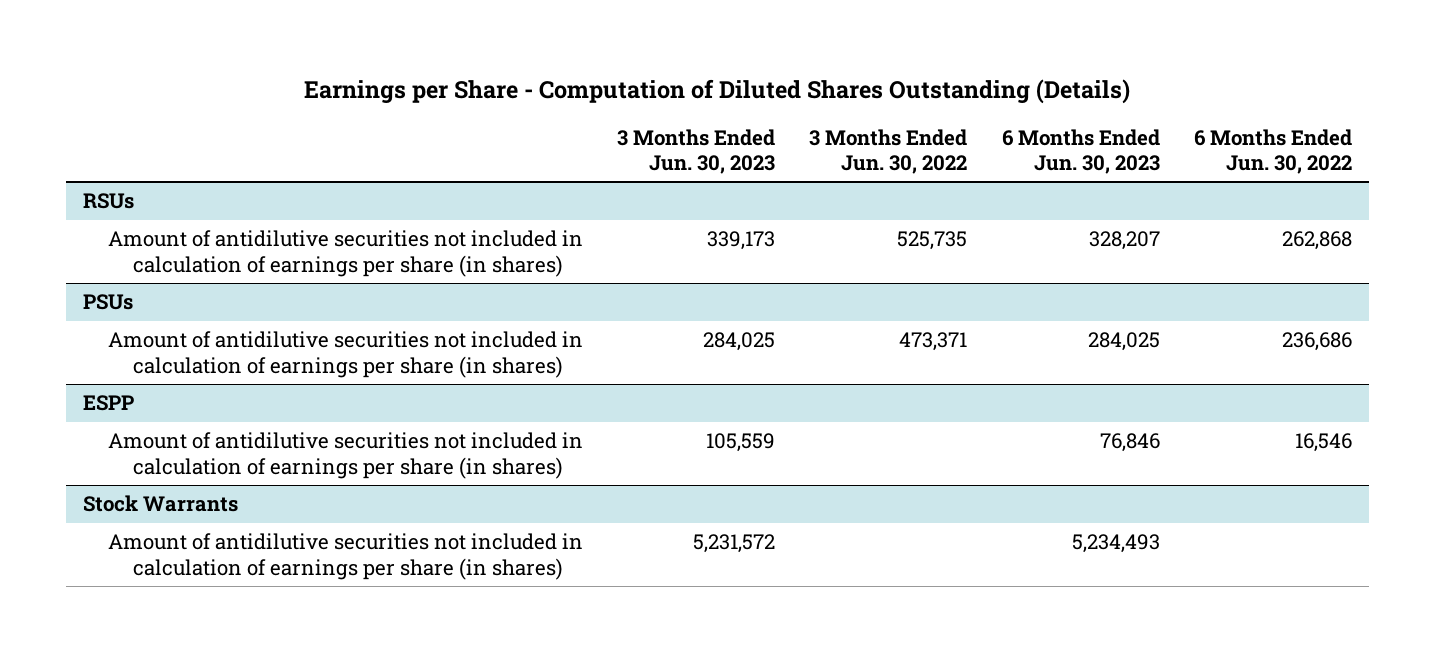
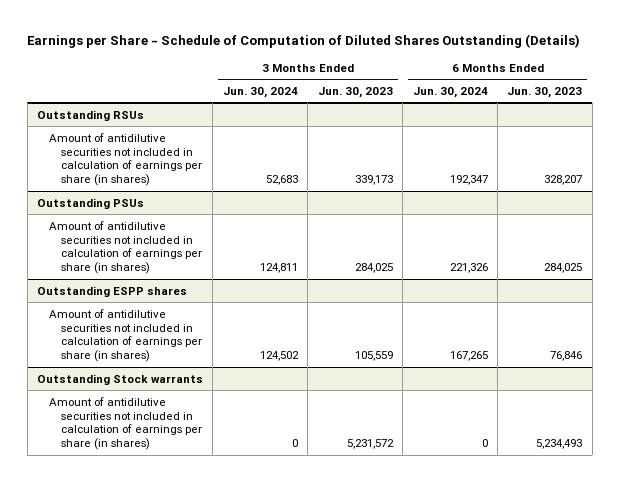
- Earnings per Share - Computation of Diluted Shares Outstanding (Details)
+ Earnings per Share - Schedule of Computation of Diluted Shares Outstanding (Details)
- | 3 Months Ended Jun. 30, 2023 | 3 Months Ended Jun. 30, 2022 | 6 Months Ended Jun. 30, 2023 | 6 Months Ended Jun. 30, 2022
+ | 3 Months Ended Jun. 30, 2024 | 3 Months Ended Jun. 30, 2023 | 6 Months Ended Jun. 30, 2024 | 6 Months Ended Jun. 30, 2023
- RSUs
+ Outstanding RSUs
- PSUs
+ Outstanding PSUs
- ESPP
+ Outstanding ESPP shares
- Stock Warrants
+ Outstanding Stock warrants

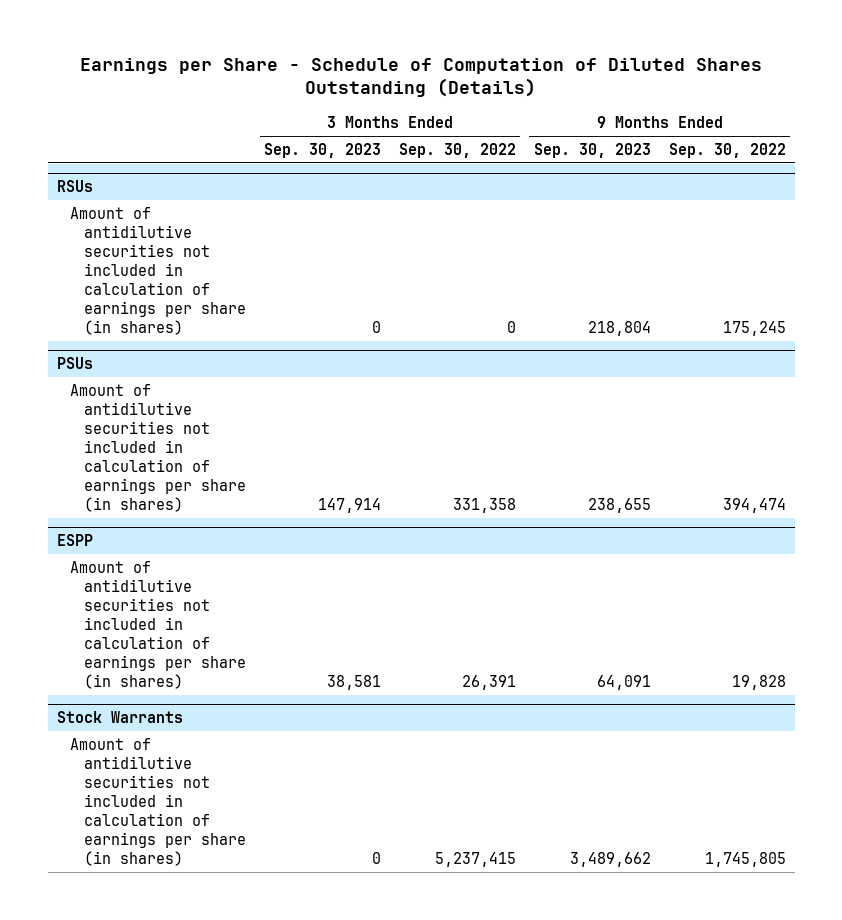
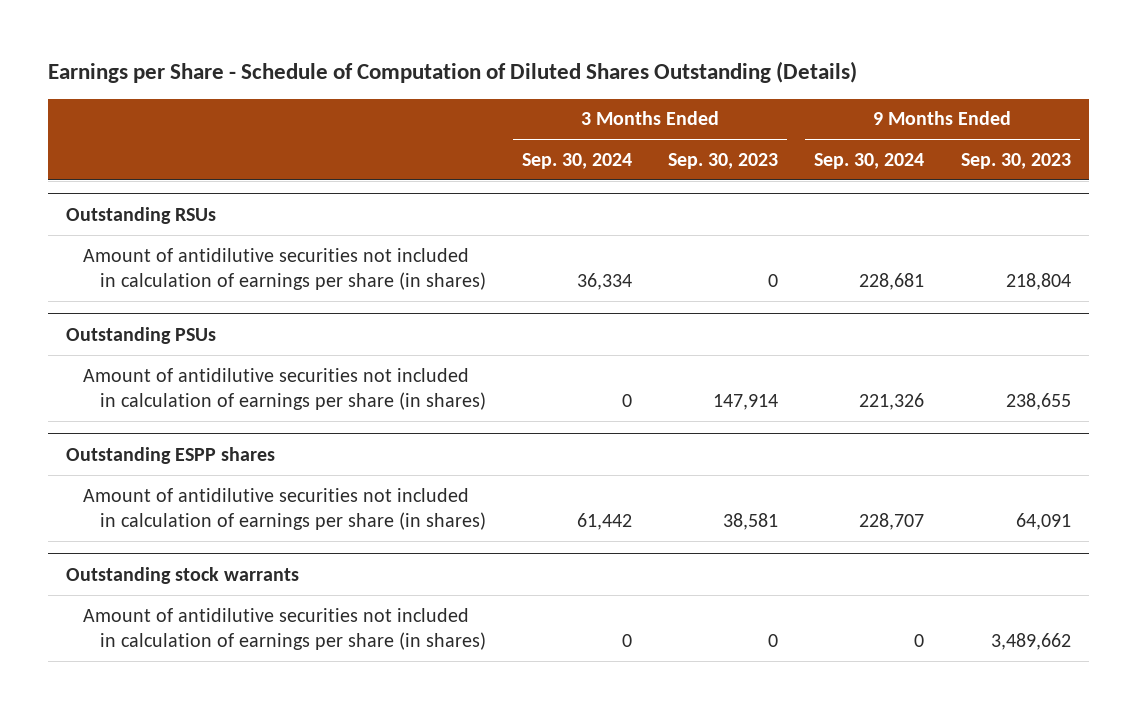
- | 3 Months Ended Sep. 30, 2023 | 3 Months Ended Sep. 30, 2022 | 9 Months Ended Sep. 30, 2023 | 9 Months Ended Sep. 30, 2022
+ | 3 Months Ended Sep. 30, 2024 | 3 Months Ended Sep. 30, 2023 | 9 Months Ended Sep. 30, 2024 | 9 Months Ended Sep. 30, 2023
- RSUs
+ Outstanding RSUs
- PSUs
+ Outstanding PSUs
- ESPP
+ Outstanding ESPP shares
- Stock Warrants
+ Outstanding stock warrants

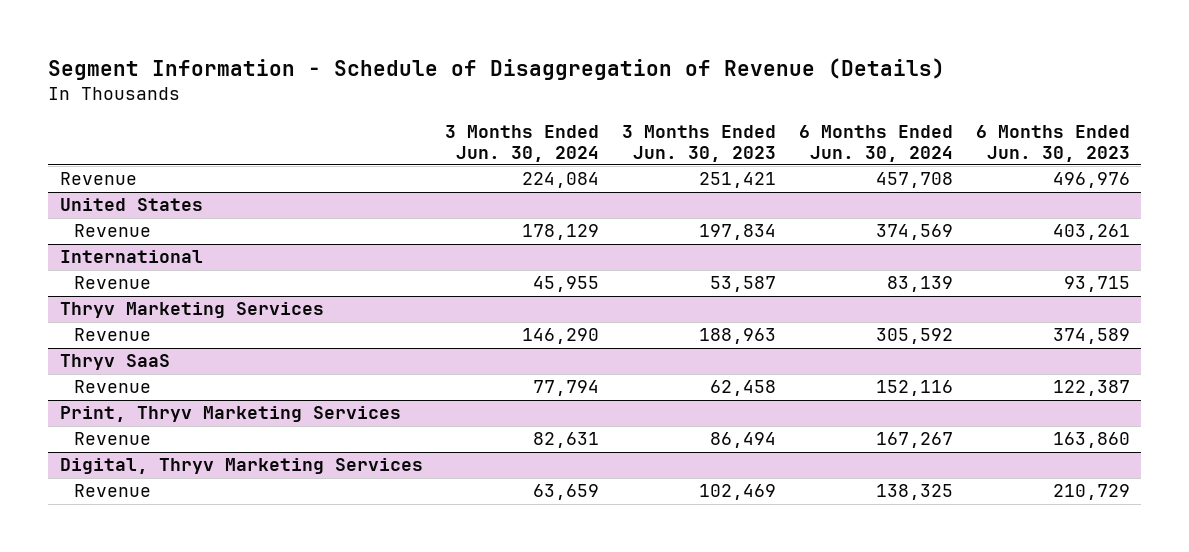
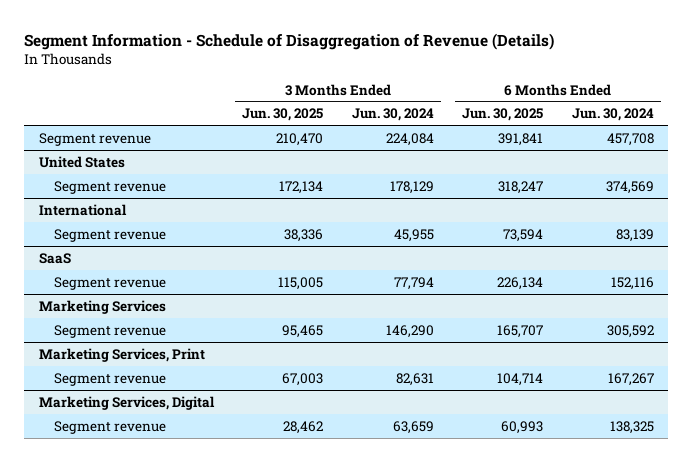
- | 3 Months Ended Jun. 30, 2024 | 3 Months Ended Jun. 30, 2023 | 6 Months Ended Jun. 30, 2024 | 6 Months Ended Jun. 30, 2023
+ | 3 Months Ended Jun. 30, 2025 | 3 Months Ended Jun. 30, 2024 | 6 Months Ended Jun. 30, 2025 | 6 Months Ended Jun. 30, 2024
- Revenue | 224,084 | 251,421 | 457,708 | 496,976
+ Segment revenue | 210,470 | 224,084 | 391,841 | 457,708
@ United States
- Revenue | 178,129 | 197,834 | 374,569 | 403,261
+ Segment revenue | 172,134 | 178,129 | 318,247 | 374,569
@ International
- Revenue | 45,955 | 53,587 | 83,139 | 93,715
- Thryv Marketing Services
- Revenue | 146,290 | 188,963 | 305,592 | 374,589
- Thryv SaaS
- Revenue | 77,794 | 62,458 | 152,116 | 122,387
- Print, Thryv Marketing Services
- Revenue | 82,631 | 86,494 | 167,267 | 163,860
- Digital, Thryv Marketing Services
- Revenue | 63,659 | 102,469 | 138,325 | 210,729
@ International
+ Segment revenue | 38,336 | 45,955 | 73,594 | 83,139
+ SaaS
+ Segment revenue | 115,005 | 77,794 | 226,134 | 152,116
+ Marketing Services
+ Segment revenue | 95,465 | 146,290 | 165,707 | 305,592
+ Marketing Services, Print
+ Segment revenue | 67,003 | 82,631 | 104,714 | 167,267
+ Marketing Services, Digital
+ Segment revenue | 28,462 | 63,659 | 60,993 | 138,325

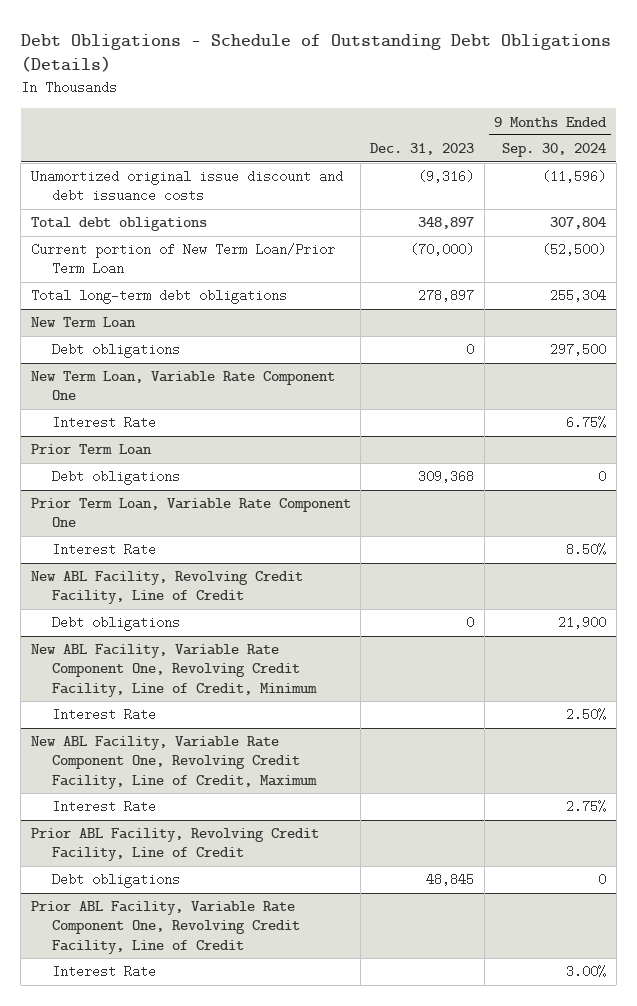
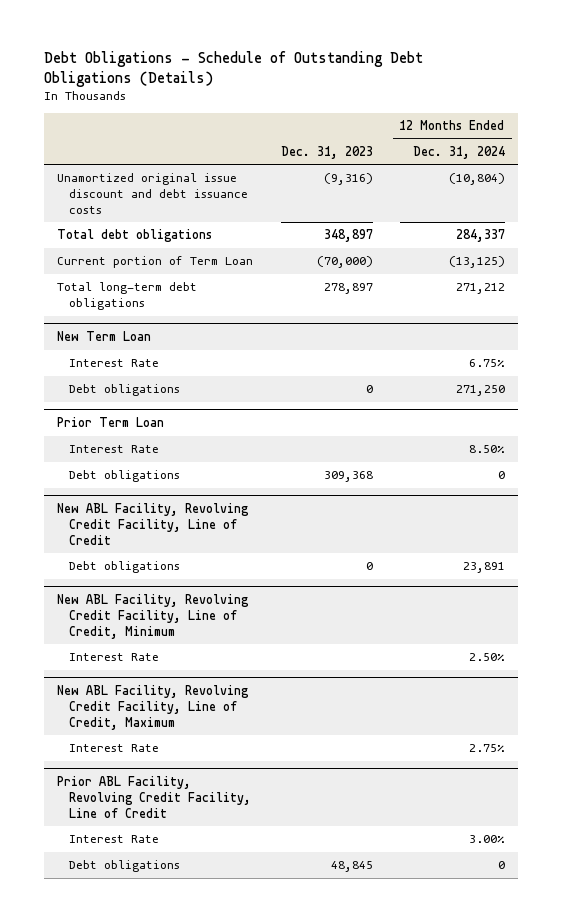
- | Dec. 31, 2023 | 9 Months Ended Sep. 30, 2024
+ | Dec. 31, 2023 | 12 Months Ended Dec. 31, 2024
- Current portion of New Term Loan/Prior Term Loan | (70,000) | (52,500)
+ Current portion of Term Loan | (70,000) | (13,125)
- New Term Loan, Variable Rate Component One
@ New Term Loan
moved down: Debt obligations | 0 | 271,250
- Prior Term Loan, Variable Rate Component One
@ Prior Term Loan
moved down: Debt obligations | 309,368 | 0
- New ABL Facility, Variable Rate Component One, Revolving Credit Facility, Line of Credit, Minimum
+ New ABL Facility, Revolving Credit Facility, Line of Credit, Minimum
- New ABL Facility, Variable Rate Component One, Revolving Credit Facility, Line of Credit, Maximum
+ New ABL Facility, Revolving Credit Facility, Line of Credit, Maximum
- Prior ABL Facility, Variable Rate Component One, Revolving Credit Facility, Line of Credit
@ Prior ABL Facility, Revolving Credit Facility, Line of Credit
moved down: Debt obligations | 48,845 | 0

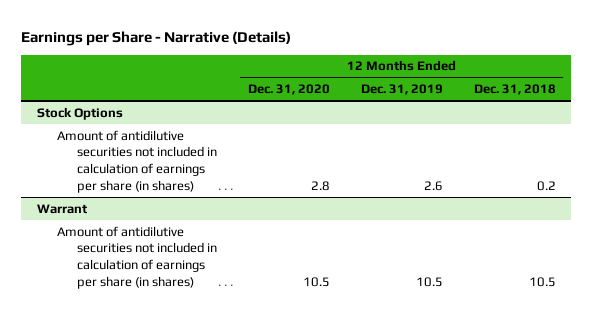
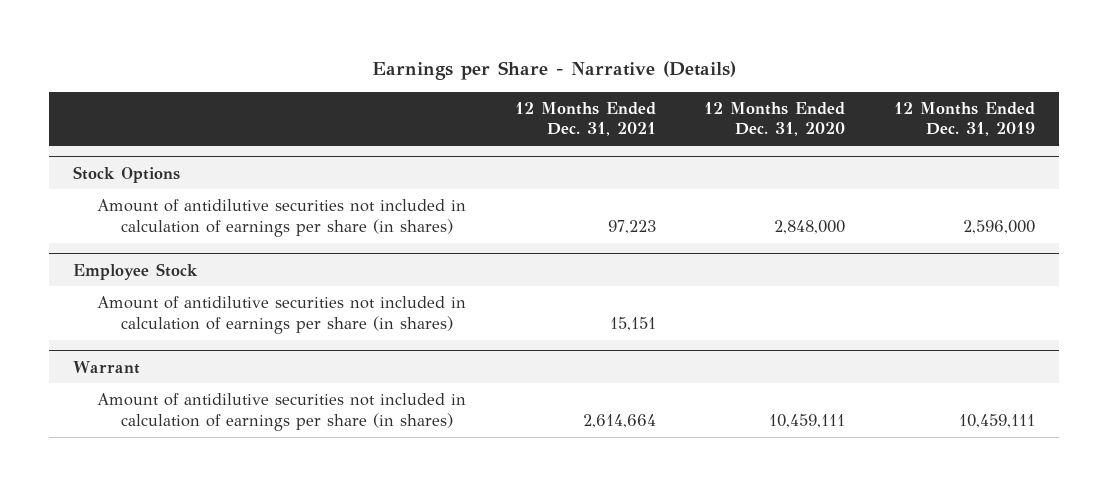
- | 12 Months Ended Dec. 31, 2020 | 12 Months Ended Dec. 31, 2019 | 12 Months Ended Dec. 31, 2018
+ | 12 Months Ended Dec. 31, 2021 | 12 Months Ended Dec. 31, 2020 | 12 Months Ended Dec. 31, 2019
@ Stock Options
- Amount of antidilutive securities not included in calculation of earnings per share (in shares) | 2.8 | 2.6 | 0.2
+ Amount of antidilutive securities not included in calculation of earnings per share (in shares) | 97,223 | 2,848,000 | 2,596,000
+ Employee Stock
+ Amount of antidilutive securities not included in calculation of earnings per share (in shares) | 15,151 | |
@ Warrant
- Amount of antidilutive securities not included in calculation of earnings per share (in shares) | 10.5 | 10.5 | 10.5
+ Amount of antidilutive securities not included in calculation of earnings per share (in shares) | 2,614,664 | 10,459,111 | 10,459,111

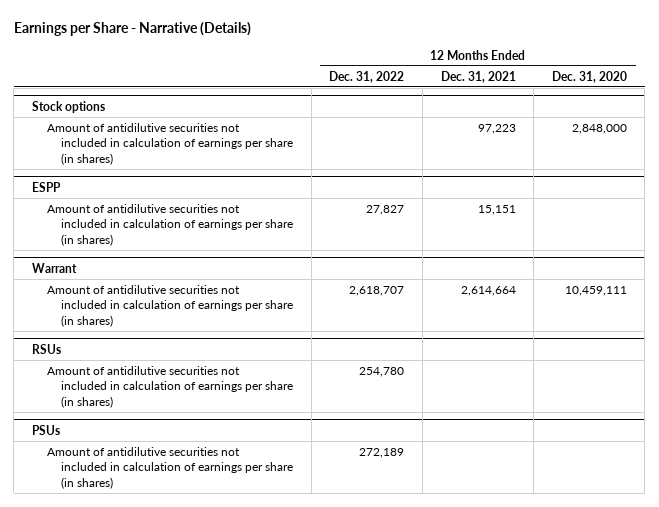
- | 12 Months Ended Dec. 31, 2021 | 12 Months Ended Dec. 31, 2020 | 12 Months Ended Dec. 31, 2019
+ | 12 Months Ended Dec. 31, 2022 | 12 Months Ended Dec. 31, 2021 | 12 Months Ended Dec. 31, 2020
- Stock Options
+ Stock options
- Employee Stock
+ ESPP
+ RSUs
+ Amount of antidilutive securities not included in calculation of earnings per share (in shares) | 254,780 | |
+ PSUs
+ Amount of antidilutive securities not included in calculation of earnings per share (in shares) | 272,189 | |

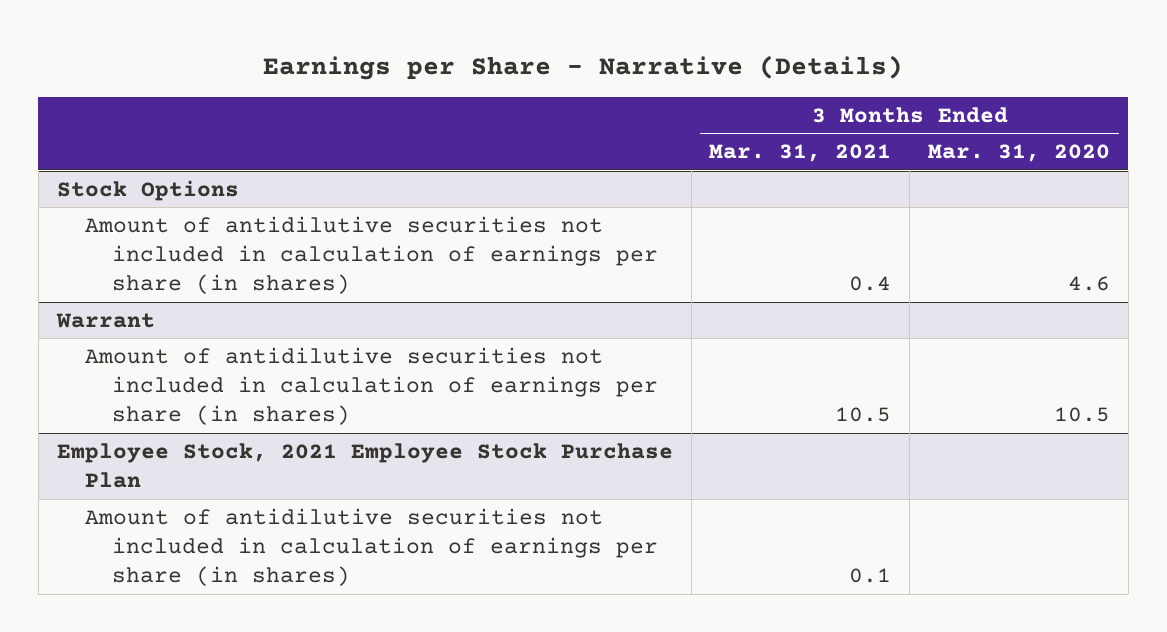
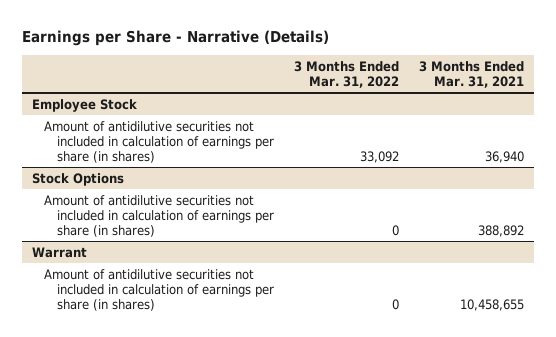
- | 3 Months Ended Mar. 31, 2021 | 3 Months Ended Mar. 31, 2020
+ | 3 Months Ended Mar. 31, 2022 | 3 Months Ended Mar. 31, 2021
+ Employee Stock
+ Amount of antidilutive securities not included in calculation of earnings per share (in shares) | 33,092 | 36,940
@ Stock Options
- Amount of antidilutive securities not included in calculation of earnings per share (in shares) | 0.4 | 4.6
+ Amount of antidilutive securities not included in calculation of earnings per share (in shares) | 0 | 388,892
@ Warrant
- Amount of antidilutive securities not included in calculation of earnings per share (in shares) | 10.5 | 10.5
- Employee Stock, 2021 Employee Stock Purchase Plan
- Amount of antidilutive securities not included in calculation of earnings per share (in shares) | 0.1 |
@ Warrant
+ Amount of antidilutive securities not included in calculation of earnings per share (in shares) | 0 | 10,458,655

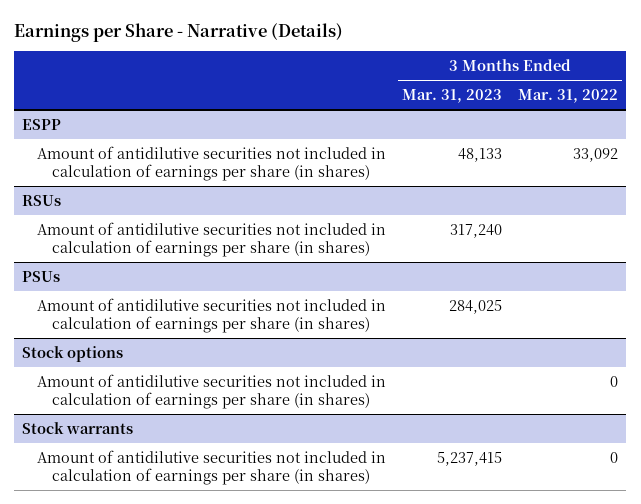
- | 3 Months Ended Mar. 31, 2022 | 3 Months Ended Mar. 31, 2021
+ | 3 Months Ended Mar. 31, 2023 | 3 Months Ended Mar. 31, 2022
- Employee Stock
+ ESPP
- Stock Options
+ RSUs
+ Amount of antidilutive securities not included in calculation of earnings per share (in shares) | 317,240 |
+ PSUs
+ Amount of antidilutive securities not included in calculation of earnings per share (in shares) | 284,025 |
+ Stock options
- Warrant
+ Stock warrants

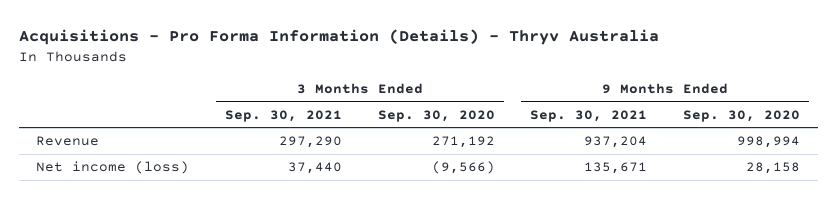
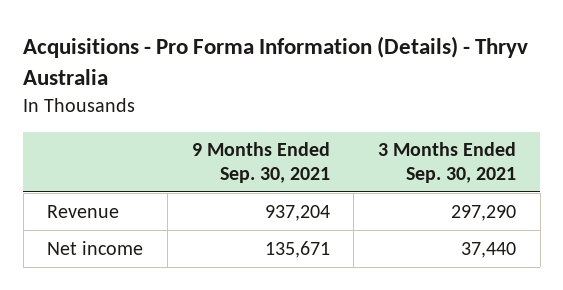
- | 3 Months Ended Sep. 30, 2021 | 3 Months Ended Sep. 30, 2020 | 9 Months Ended Sep. 30, 2021 | 9 Months Ended Sep. 30, 2020
+ | 9 Months Ended Sep. 30, 2021 | 3 Months Ended Sep. 30, 2021
- Net income (loss) | 37,440 | (9,566) | 135,671 | 28,158
+ Net income | 135,671 | 37,440

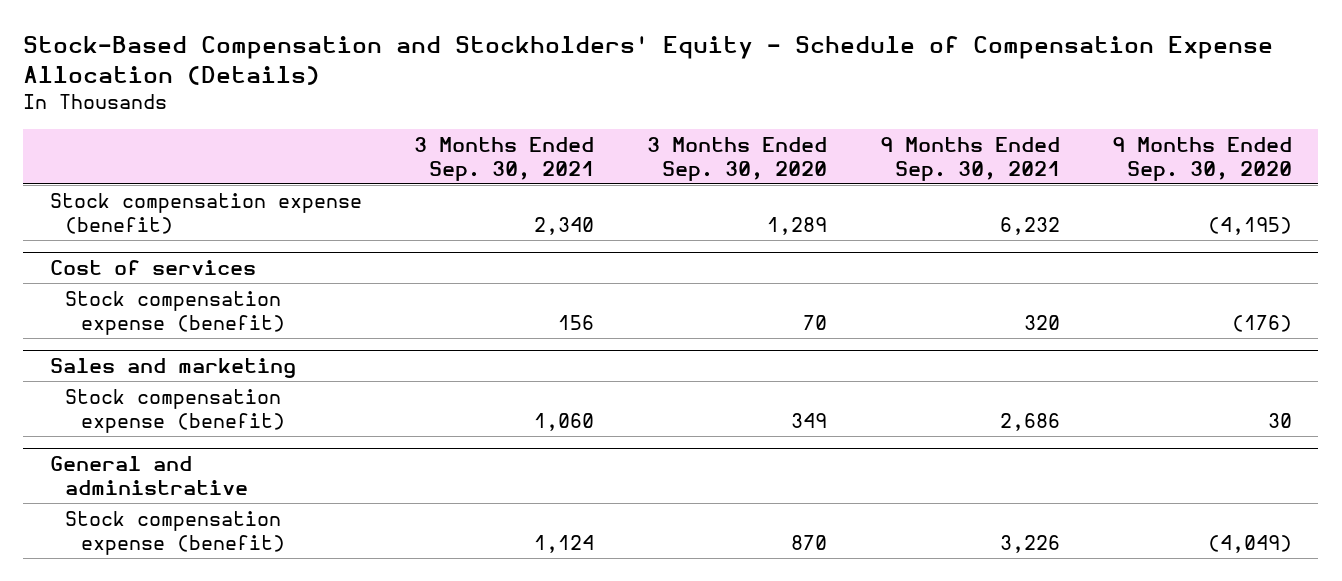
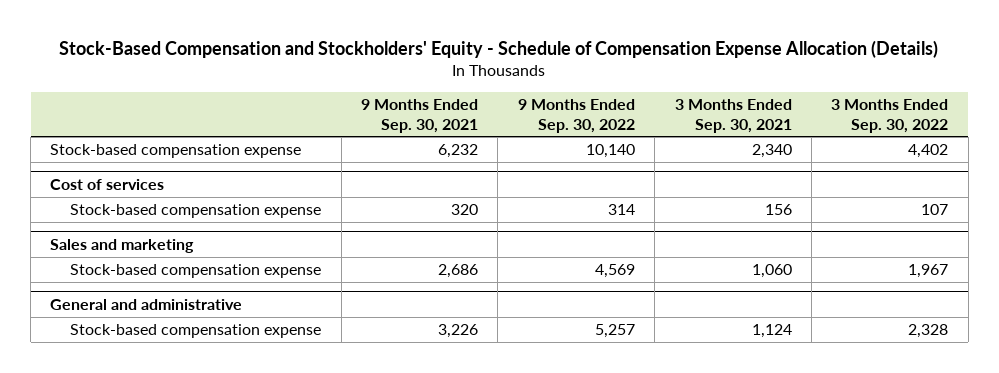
- | 3 Months Ended Sep. 30, 2021 | 3 Months Ended Sep. 30, 2020 | 9 Months Ended Sep. 30, 2021 | 9 Months Ended Sep. 30, 2020
+ | 9 Months Ended Sep. 30, 2021 | 9 Months Ended Sep. 30, 2022 | 3 Months Ended Sep. 30, 2021 | 3 Months Ended Sep. 30, 2022
- Stock compensation expense (benefit) | 2,340 | 1,289 | 6,232 | (4,195)
+ Stock-based compensation expense | 6,232 | 10,140 | 2,340 | 4,402
@ Cost of services
- Stock compensation expense (benefit) | 156 | 70 | 320 | (176)
+ Stock-based compensation expense | 320 | 314 | 156 | 107
@ Sales and marketing
- Stock compensation expense (benefit) | 1,060 | 349 | 2,686 | 30
+ Stock-based compensation expense | 2,686 | 4,569 | 1,060 | 1,967
@ General and administrative
- Stock compensation expense (benefit) | 1,124 | 870 | 3,226 | (4,049)
+ Stock-based compensation expense | 3,226 | 5,257 | 1,124 | 2,328

